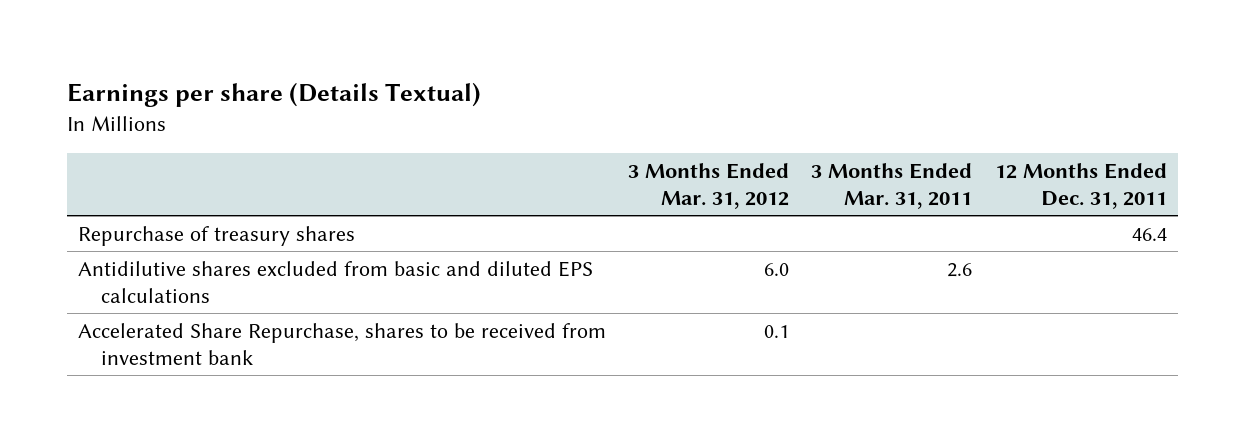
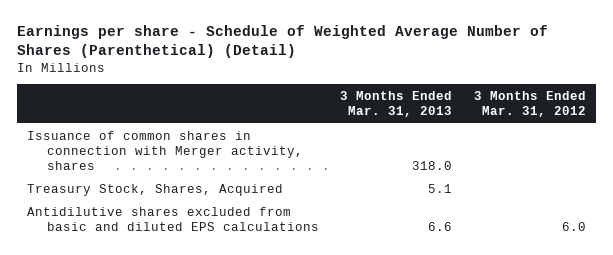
- Earnings per share (Details Textual)
+ Earnings per share - Schedule of Weighted Average Number of Shares (Parenthetical) (Detail)
- | 3 Months Ended Mar. 31, 2012 | 3 Months Ended Mar. 31, 2011 | 12 Months Ended Dec. 31, 2011
+ | 3 Months Ended Mar. 31, 2013 | 3 Months Ended Mar. 31, 2012
- Repurchase of treasury shares | | | 46.4
+ Issuance of common shares in connection with Merger activity, shares | 318.0 |
+ Treasury Stock, Shares, Acquired | 5.1 |
- Accelerated Share Repurchase, shares to be received from investment bank | 0.1 | |

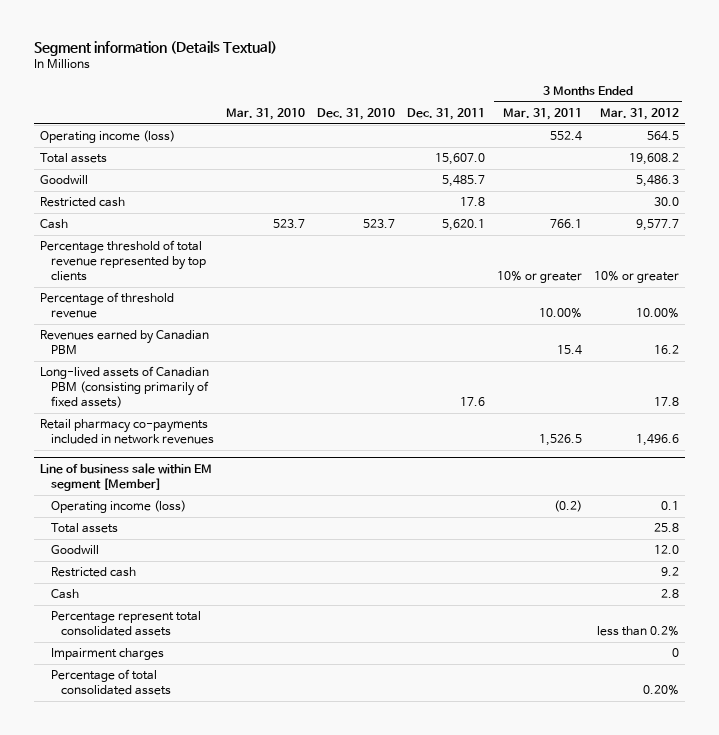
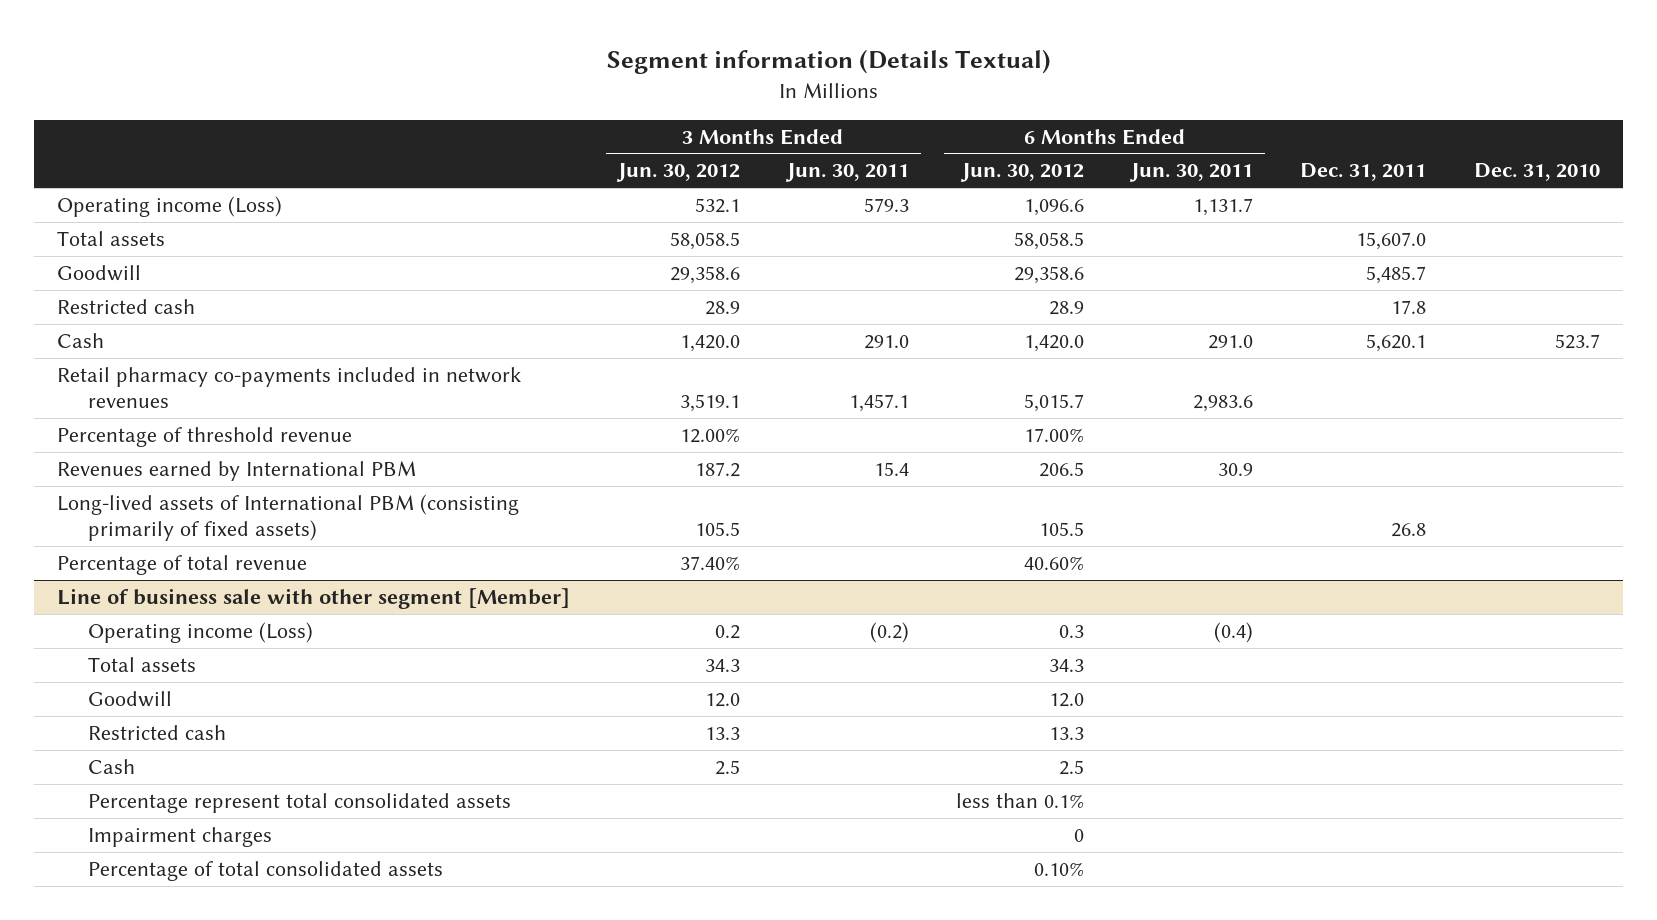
- | Mar. 31, 2010 | Dec. 31, 2010 | Dec. 31, 2011 | 3 Months Ended Mar. 31, 2011 | 3 Months Ended Mar. 31, 2012
+ | 3 Months Ended Jun. 30, 2012 | 3 Months Ended Jun. 30, 2011 | 6 Months Ended Jun. 30, 2012 | 6 Months Ended Jun. 30, 2011 | Dec. 31, 2011 | Dec. 31, 2010
- Operating income (loss) | | | | 552.4 | 564.5
+ Operating income (Loss) | 532.1 | 579.3 | 1,096.6 | 1,131.7 | |
- Percentage threshold of total revenue represented by top clients | | | | 10% or greater | 10% or greater
- Revenues earned by Canadian PBM | | | | 15.4 | 16.2
- Long-lived assets of Canadian PBM (consisting primarily of fixed assets) | | | 17.6 | | 17.8
- Line of business sale within EM segment [Member]
- Operating income (loss) | | | | (0.2) | 0.1
moved down: Percentage of threshold revenue | 12.00% | | 17.00% | | |
+ Revenues earned by International PBM | 187.2 | 15.4 | 206.5 | 30.9 | |
+ Long-lived assets of International PBM (consisting primarily of fixed assets) | 105.5 | | 105.5 | | 26.8 |
+ Percentage of total revenue | 37.40% | | 40.60% | | |
+ Line of business sale with other segment [Member]
+ Operating income (Loss) | 0.2 | (0.2) | 0.3 | (0.4) | |

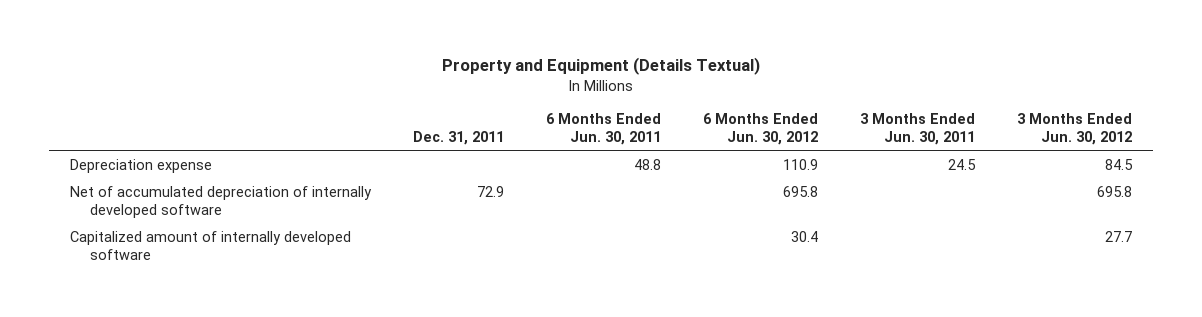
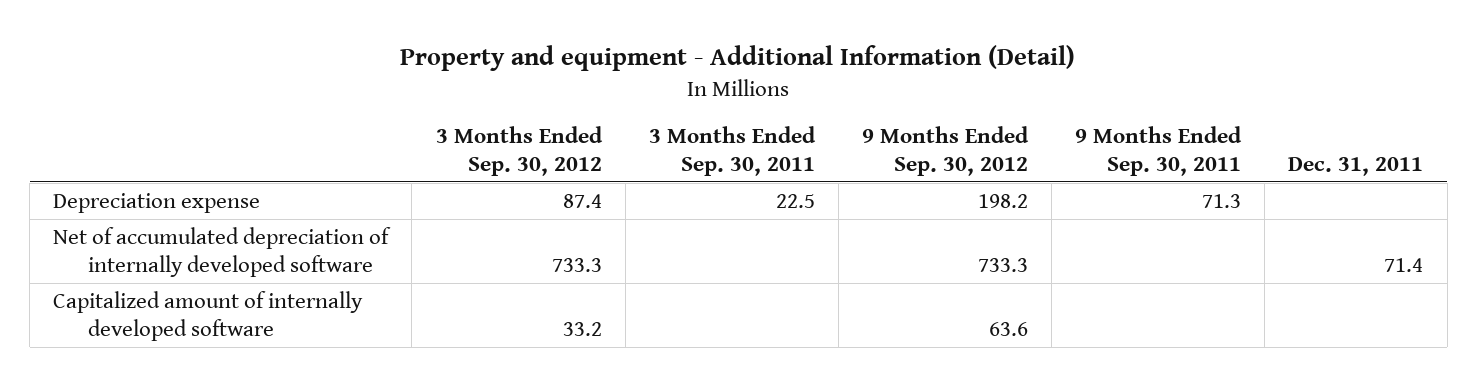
- Property and Equipment (Details Textual)
+ Property and equipment - Additional Information (Detail)
- | Dec. 31, 2011 | 6 Months Ended Jun. 30, 2011 | 6 Months Ended Jun. 30, 2012 | 3 Months Ended Jun. 30, 2011 | 3 Months Ended Jun. 30, 2012
+ | 3 Months Ended Sep. 30, 2012 | 3 Months Ended Sep. 30, 2011 | 9 Months Ended Sep. 30, 2012 | 9 Months Ended Sep. 30, 2011 | Dec. 31, 2011
- Net of accumulated depreciation of internally developed software | 72.9 | | 695.8 | | 695.8
+ Net of accumulated depreciation of internally developed software | 733.3 | | 733.3 | | 71.4

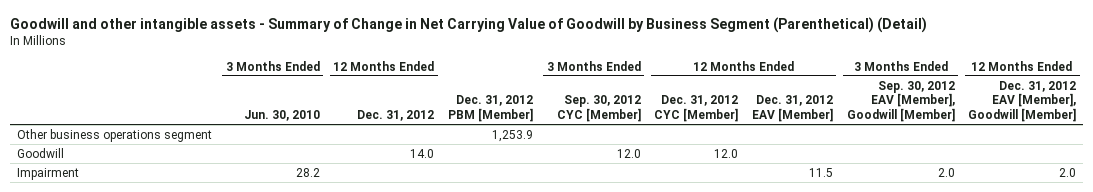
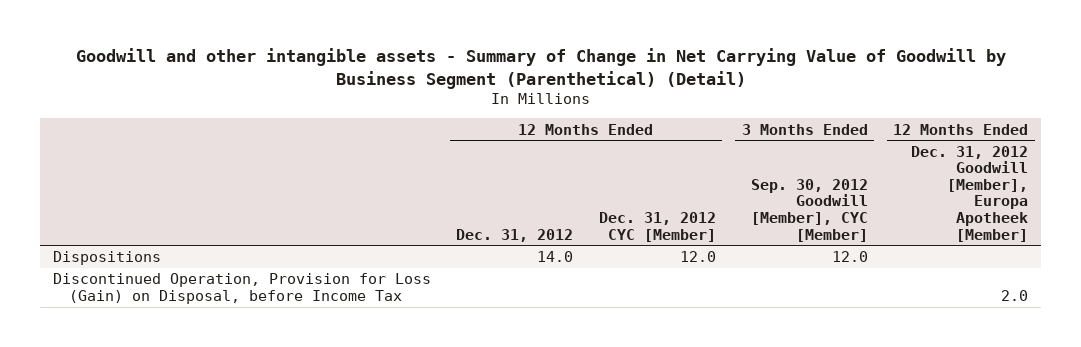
- | 3 Months Ended Jun. 30, 2010 | 12 Months Ended Dec. 31, 2012 | Dec. 31, 2012 PBM [Member] | 3 Months Ended Sep. 30, 2012 CYC [Member] | 12 Months Ended Dec. 31, 2012 CYC [Member] | 12 Months Ended Dec. 31, 2012 EAV [Member] | 3 Months Ended Sep. 30, 2012 EAV [Member], Goodwill [Member] | 12 Months Ended Dec. 31, 2012 EAV [Member], Goodwill [Member]
+ | 12 Months Ended Dec. 31, 2012 | 12 Months Ended Dec. 31, 2012 CYC [Member] | 3 Months Ended Sep. 30, 2012 Goodwill [Member], CYC [Member] | 12 Months Ended Dec. 31, 2012 Goodwill [Member], Europa Apotheek [Member]
- Other business operations segment | | | 1,253.9 | | | | |
- Goodwill | | 14.0 | | 12.0 | 12.0 | | |
- Impairment | 28.2 | | | | | 11.5 | 2.0 | 2.0
+ Dispositions | 14.0 | 12.0 | 12.0 |
+ Discontinued Operation, Provision for Loss (Gain) on Disposal, before Income Tax | | | | 2.0

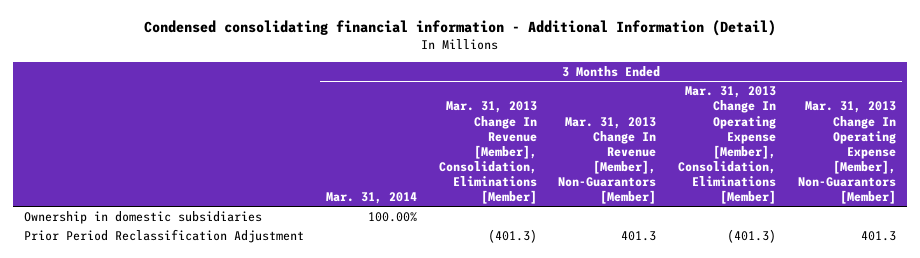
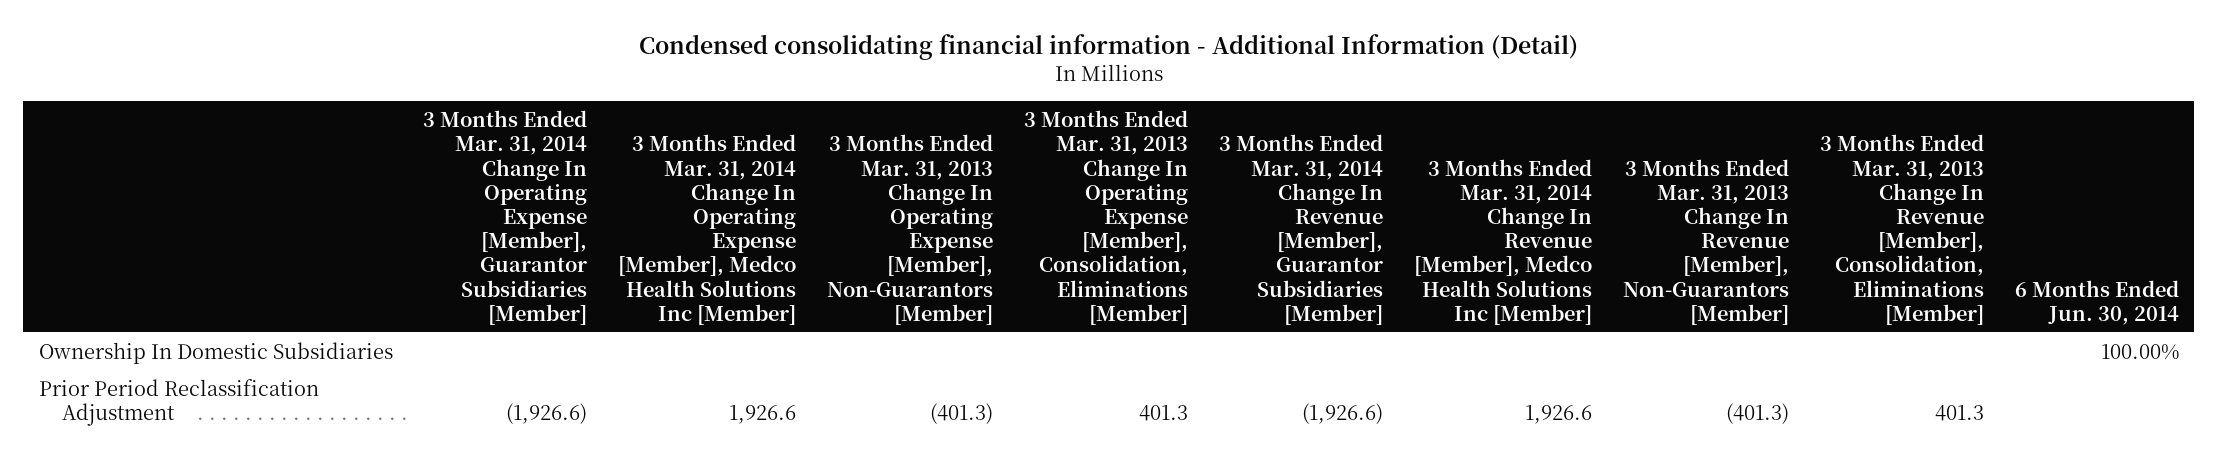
- | 3 Months Ended Mar. 31, 2014 | 3 Months Ended Mar. 31, 2013 Change In Revenue [Member], Consolidation, Eliminations [Member] | 3 Months Ended Mar. 31, 2013 Change In Revenue [Member], Non-Guarantors [Member] | 3 Months Ended Mar. 31, 2013 Change In Operating Expense [Member], Consolidation, Eliminations [Member] | 3 Months Ended Mar. 31, 2013 Change In Operating Expense [Member], Non-Guarantors [Member]
+ | 3 Months Ended Mar. 31, 2014 Change In Operating Expense [Member], Guarantor Subsidiaries [Member] | 3 Months Ended Mar. 31, 2014 Change In Operating Expense [Member], Medco Health Solutions Inc [Member] | 3 Months Ended Mar. 31, 2013 Change In Operating Expense [Member], Non-Guarantors [Member] | 3 Months Ended Mar. 31, 2013 Change In Operating Expense [Member], Consolidation, Eliminations [Member] | 3 Months Ended Mar. 31, 2014 Change In Revenue [Member], Guarantor Subsidiaries [Member] | 3 Months Ended Mar. 31, 2014 Change In Revenue [Member], Medco Health Solutions Inc [Member] | 3 Months Ended Mar. 31, 2013 Change In Revenue [Member], Non-Guarantors [Member] | 3 Months Ended Mar. 31, 2013 Change In Revenue [Member], Consolidation, Eliminations [Member] | 6 Months Ended Jun. 30, 2014
- Ownership in domestic subsidiaries | 100.00% | | | |
- Prior Period Reclassification Adjustment | | (401.3) | 401.3 | (401.3) | 401.3
+ Ownership In Domestic Subsidiaries | | | | | | | | | 100.00%
+ Prior Period Reclassification Adjustment | (1,926.6) | 1,926.6 | (401.3) | 401.3 | (1,926.6) | 1,926.6 | (401.3) | 401.3 |

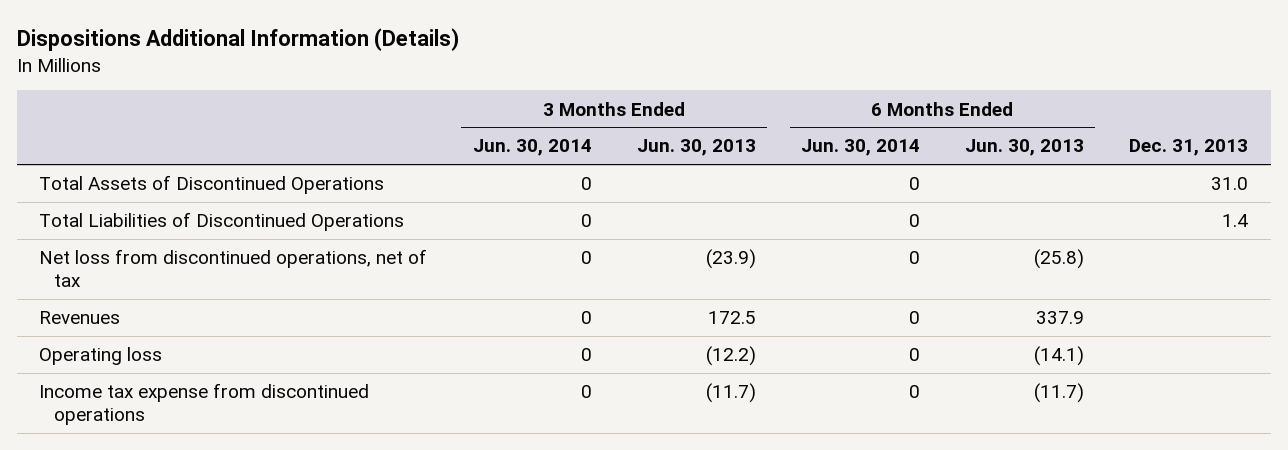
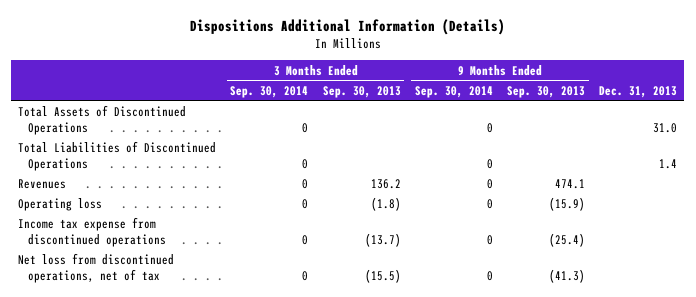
- | 3 Months Ended Jun. 30, 2014 | 3 Months Ended Jun. 30, 2013 | 6 Months Ended Jun. 30, 2014 | 6 Months Ended Jun. 30, 2013 | Dec. 31, 2013
+ | 3 Months Ended Sep. 30, 2014 | 3 Months Ended Sep. 30, 2013 | 9 Months Ended Sep. 30, 2014 | 9 Months Ended Sep. 30, 2013 | Dec. 31, 2013
moved down: Net loss from discontinued operations, net of tax | 0 | (15.5) | 0 | (41.3) |

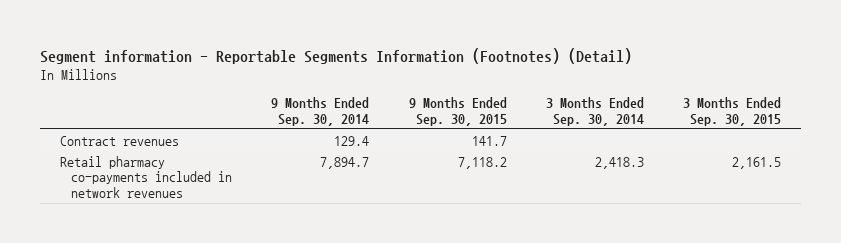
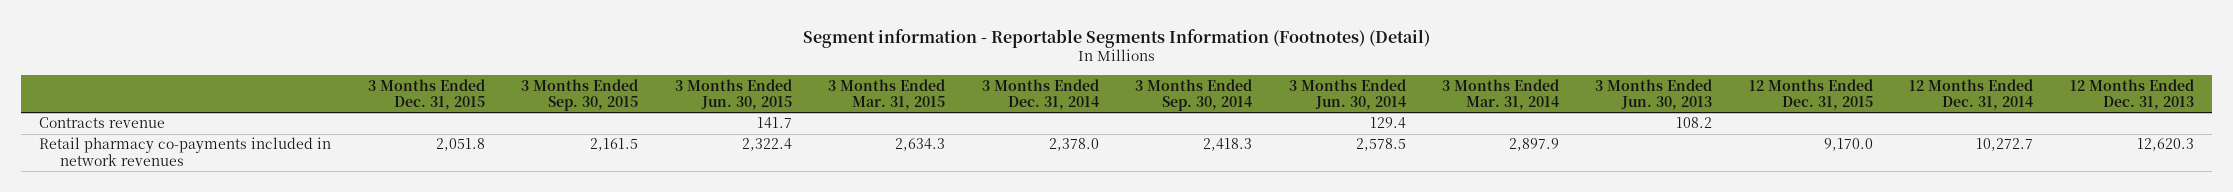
- | 9 Months Ended Sep. 30, 2014 | 9 Months Ended Sep. 30, 2015 | 3 Months Ended Sep. 30, 2014 | 3 Months Ended Sep. 30, 2015
+ | 3 Months Ended Dec. 31, 2015 | 3 Months Ended Sep. 30, 2015 | 3 Months Ended Jun. 30, 2015 | 3 Months Ended Mar. 31, 2015 | 3 Months Ended Dec. 31, 2014 | 3 Months Ended Sep. 30, 2014 | 3 Months Ended Jun. 30, 2014 | 3 Months Ended Mar. 31, 2014 | 3 Months Ended Jun. 30, 2013 | 12 Months Ended Dec. 31, 2015 | 12 Months Ended Dec. 31, 2014 | 12 Months Ended Dec. 31, 2013
- Contract revenues | 129.4 | 141.7 | |
+ Contracts revenue | | | 141.7 | | | | 129.4 | | 108.2 | | |

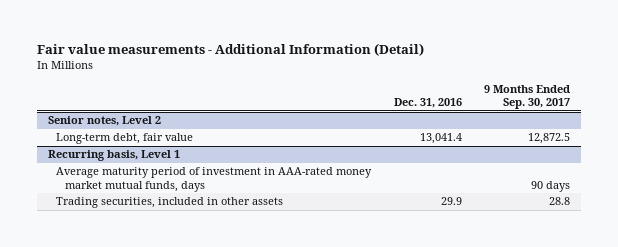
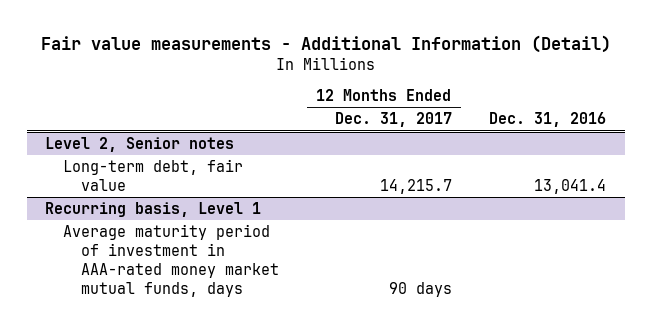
- | Dec. 31, 2016 | 9 Months Ended Sep. 30, 2017
+ | 12 Months Ended Dec. 31, 2017 | Dec. 31, 2016
- Senior notes, Level 2
+ Level 2, Senior notes
@ Recurring basis, Level 1
- Trading securities, included in other assets | 29.9 | 28.8

